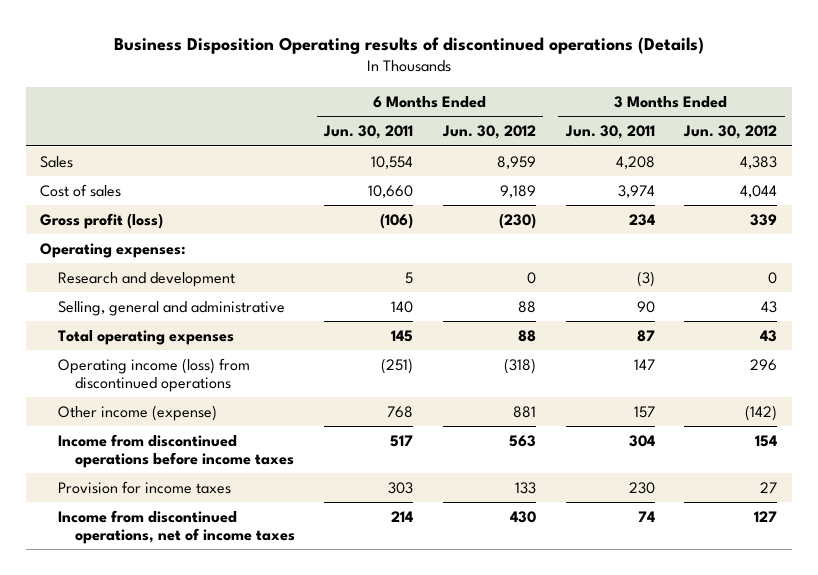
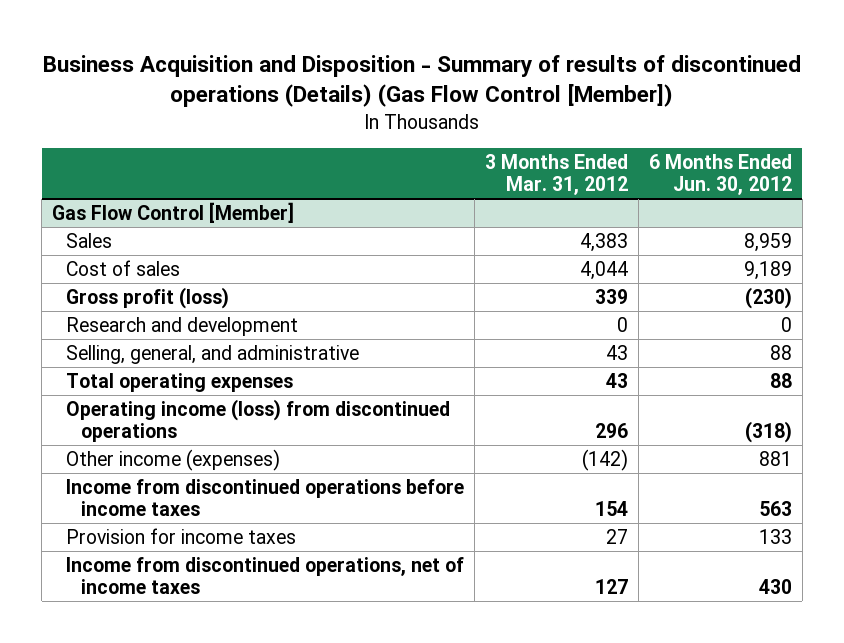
- Business Disposition Operating results of discontinued operations (Details)
+ Business Acquisition and Disposition - Summary of results of discontinued operations (Details) (Gas Flow Control [Member])
- | 6 Months Ended Jun. 30, 2011 | 6 Months Ended Jun. 30, 2012 | 3 Months Ended Jun. 30, 2011 | 3 Months Ended Jun. 30, 2012
+ | 3 Months Ended Mar. 31, 2012 | 6 Months Ended Jun. 30, 2012
+ Gas Flow Control [Member]
- Operating expenses:
- Selling, general and administrative | 140 | 88 | 90 | 43
+ Selling, general, and administrative | 43 | 88
- Other income (expense) | 768 | 881 | 157 | (142)
+ Other income (expenses) | (142) | 881

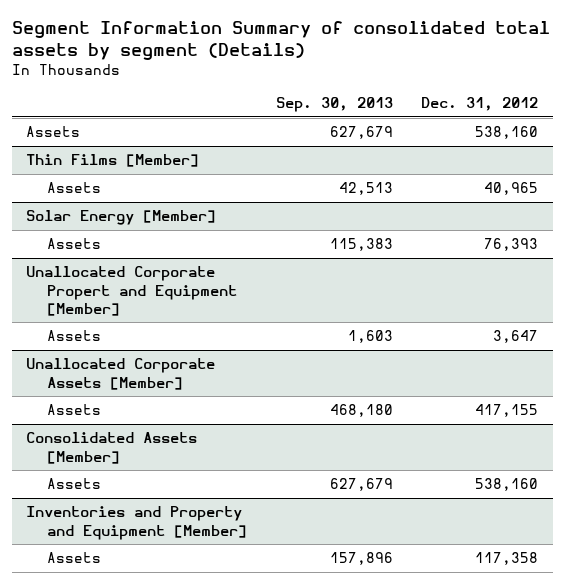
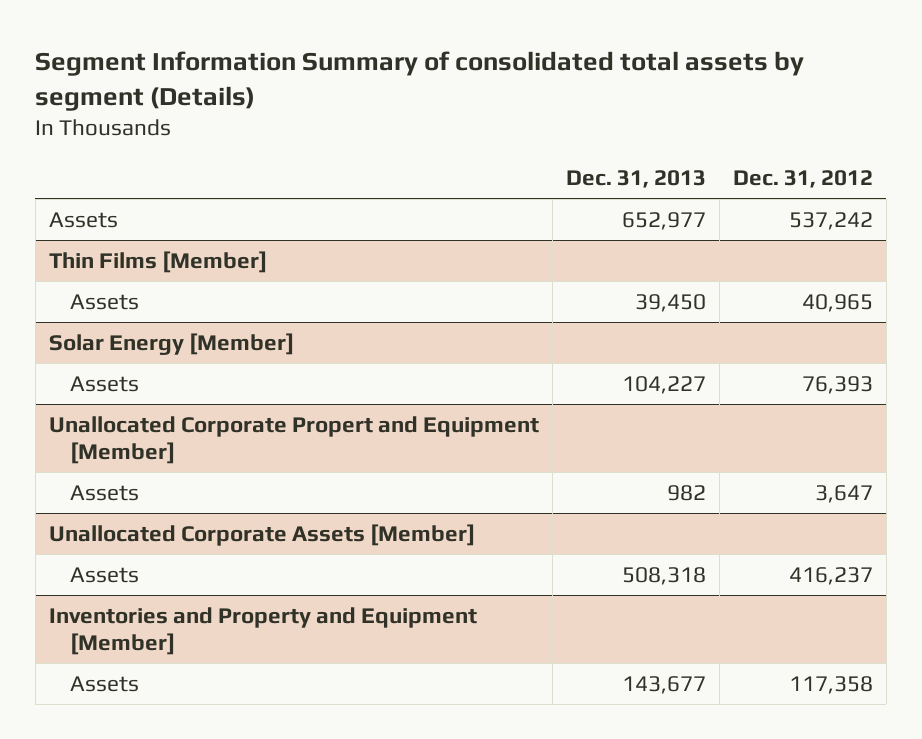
- | Sep. 30, 2013 | Dec. 31, 2012
+ | Dec. 31, 2013 | Dec. 31, 2012
- Assets | 627,679 | 538,160
+ Assets | 652,977 | 537,242
@ Unallocated Corporate Assets [Member]
- Assets | 468,180 | 417,155
- Consolidated Assets [Member]
- Assets | 627,679 | 538,160
@ Unallocated Corporate Assets [Member]
+ Assets | 508,318 | 416,237

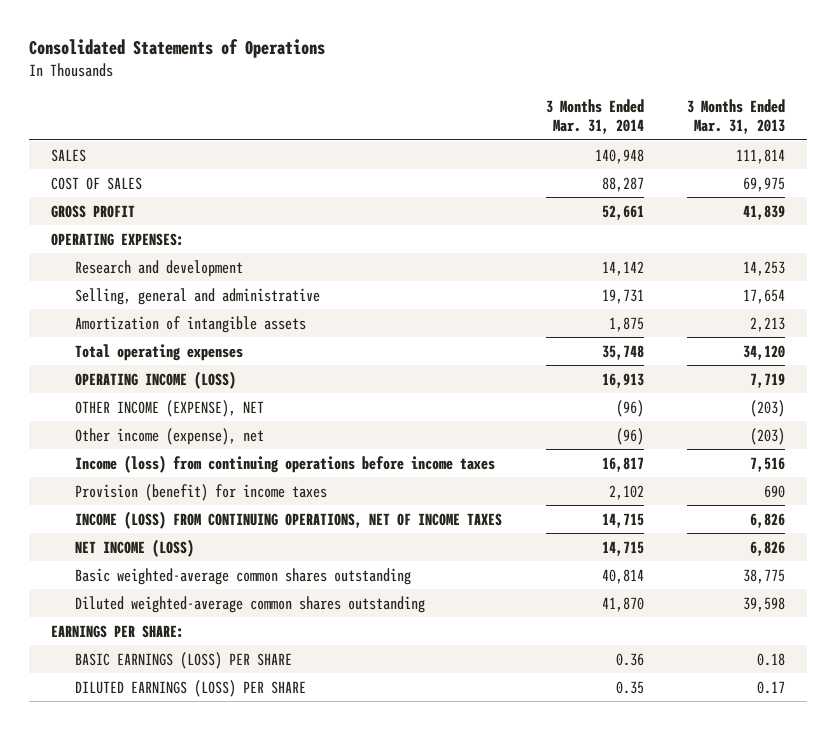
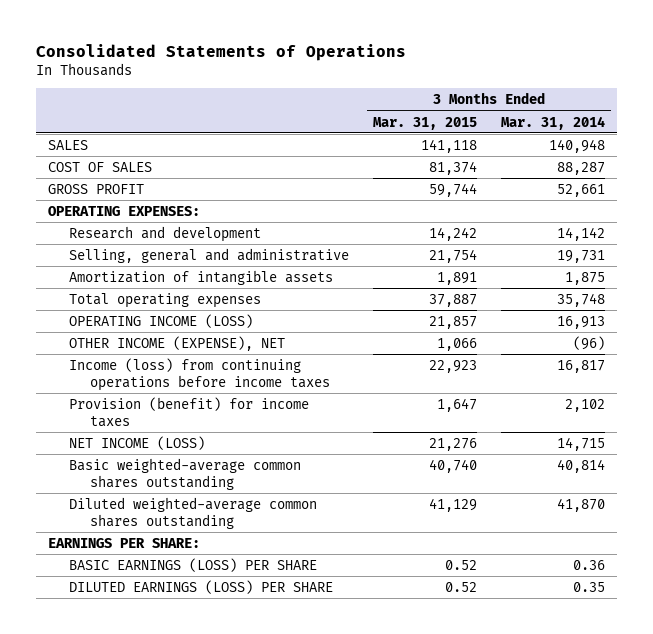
- | 3 Months Ended Mar. 31, 2014 | 3 Months Ended Mar. 31, 2013
+ | 3 Months Ended Mar. 31, 2015 | 3 Months Ended Mar. 31, 2014
- Other income (expense), net | (96) | (203)
- INCOME (LOSS) FROM CONTINUING OPERATIONS, NET OF INCOME TAXES | 14,715 | 6,826

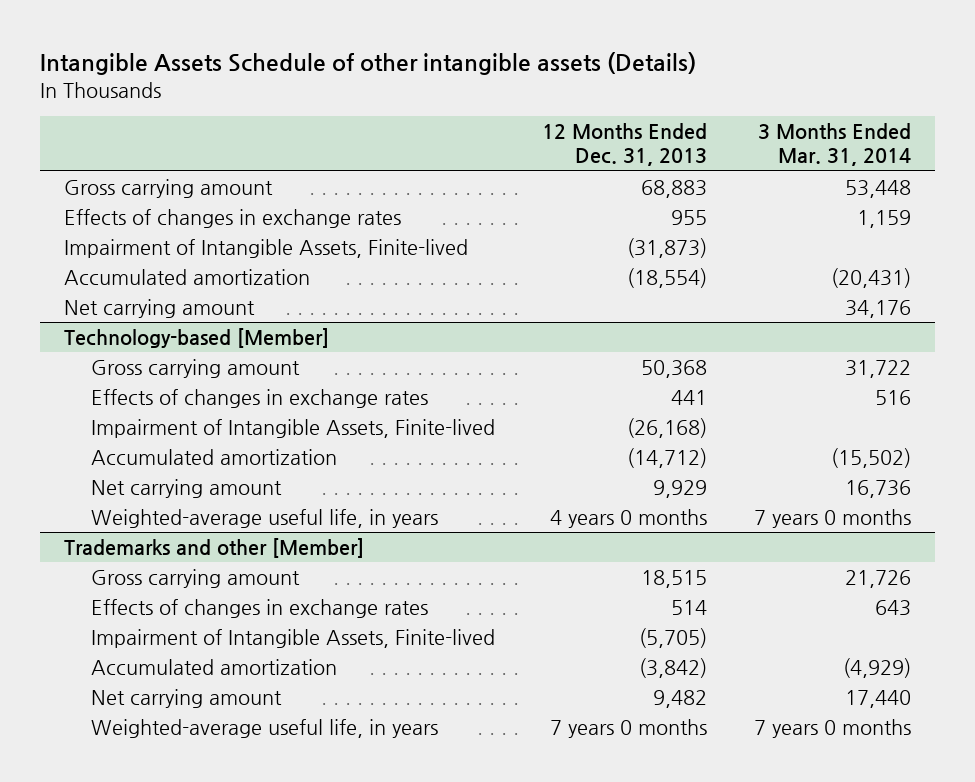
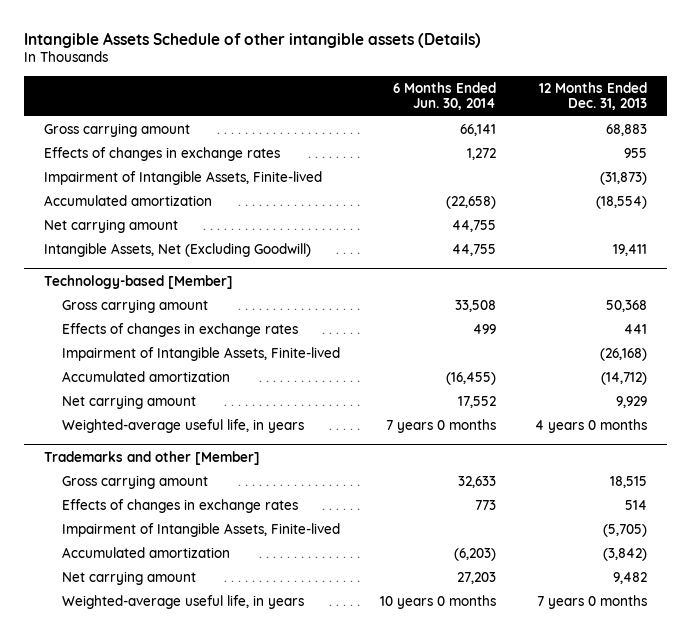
- | 12 Months Ended Dec. 31, 2013 | 3 Months Ended Mar. 31, 2014
+ | 6 Months Ended Jun. 30, 2014 | 12 Months Ended Dec. 31, 2013
+ Intangible Assets, Net (Excluding Goodwill) | 44,755 | 19,411

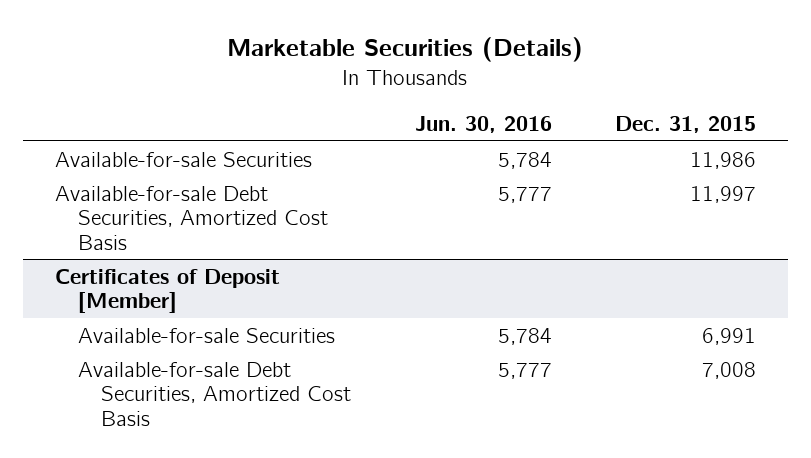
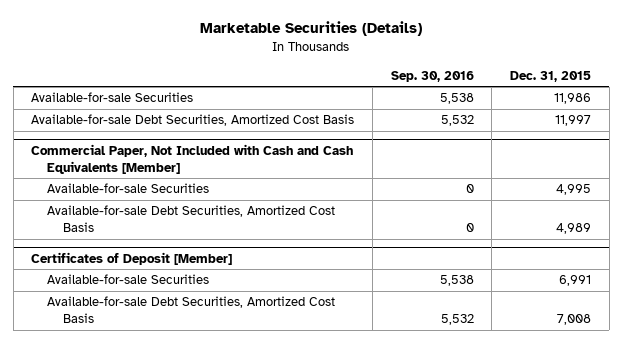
- | Jun. 30, 2016 | Dec. 31, 2015
+ | Sep. 30, 2016 | Dec. 31, 2015
+ Commercial Paper, Not Included with Cash and Cash Equivalents [Member]
+ Available-for-sale Securities | 0 | 4,995
+ Available-for-sale Debt Securities, Amortized Cost Basis | 0 | 4,989

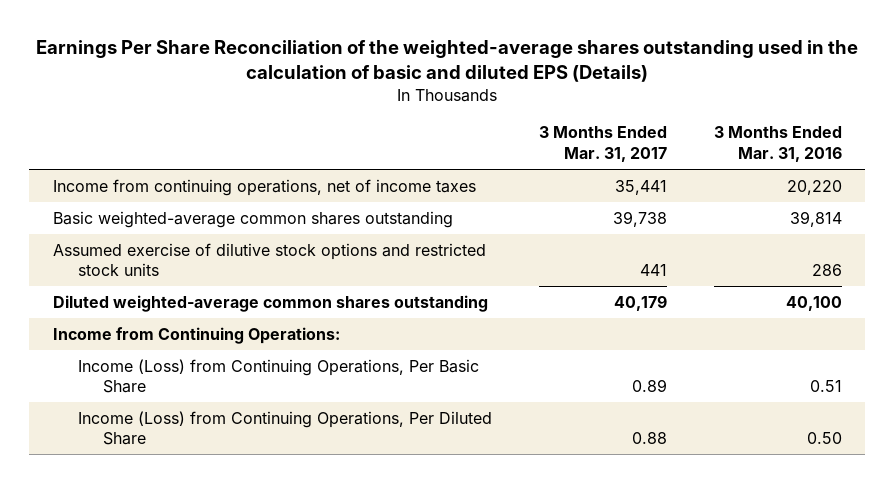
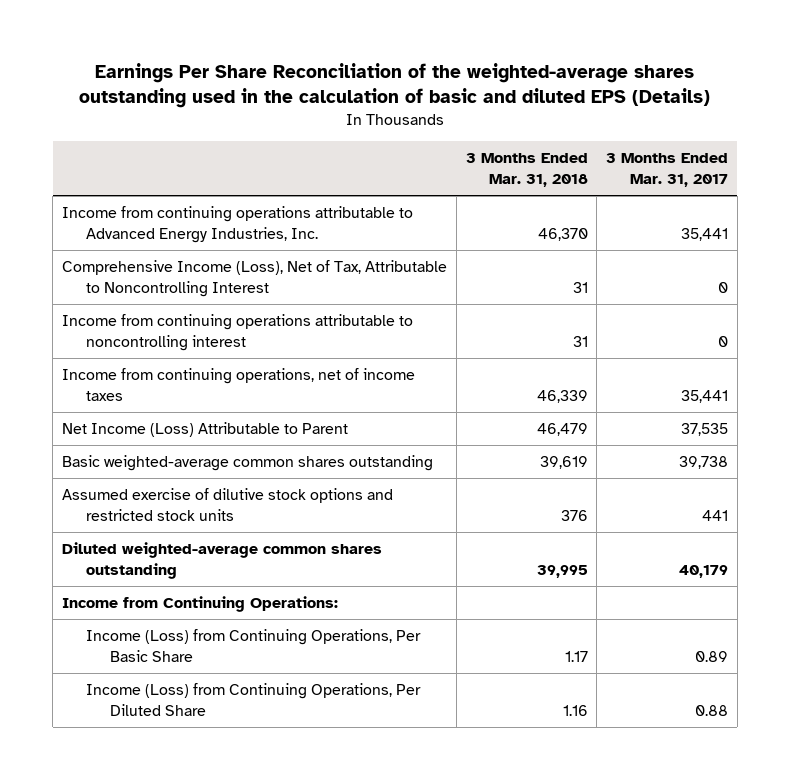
- | 3 Months Ended Mar. 31, 2017 | 3 Months Ended Mar. 31, 2016
+ | 3 Months Ended Mar. 31, 2018 | 3 Months Ended Mar. 31, 2017
+ Income from continuing operations attributable to Advanced Energy Industries, Inc. | 46,370 | 35,441
+ Comprehensive Income (Loss), Net of Tax, Attributable to Noncontrolling Interest | 31 | 0
+ Income from continuing operations attributable to noncontrolling interest | 31 | 0
+ Net Income (Loss) Attributable to Parent | 46,479 | 37,535

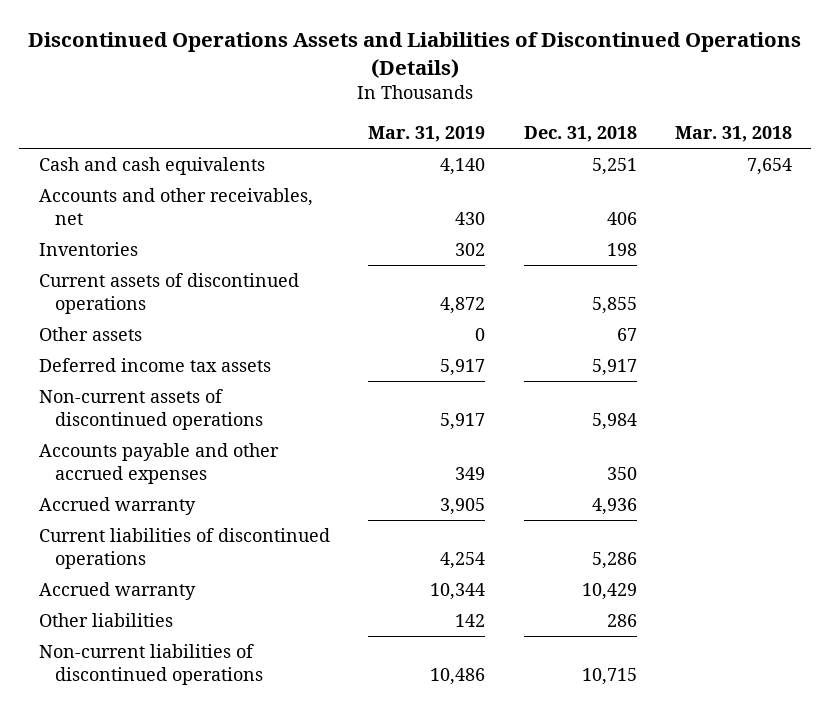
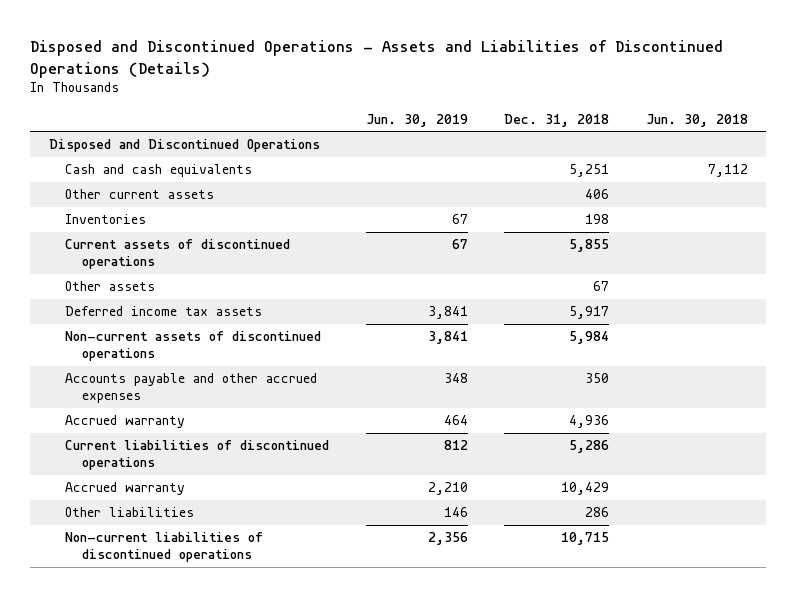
- Discontinued Operations Assets and Liabilities of Discontinued Operations (Details)
+ Disposed and Discontinued Operations - Assets and Liabilities of Discontinued Operations (Details)
- | Mar. 31, 2019 | Dec. 31, 2018 | Mar. 31, 2018
+ | Jun. 30, 2019 | Dec. 31, 2018 | Jun. 30, 2018
+ Disposed and Discontinued Operations
- Accounts and other receivables, net | 430 | 406 |
+ Other current assets | | 406 |

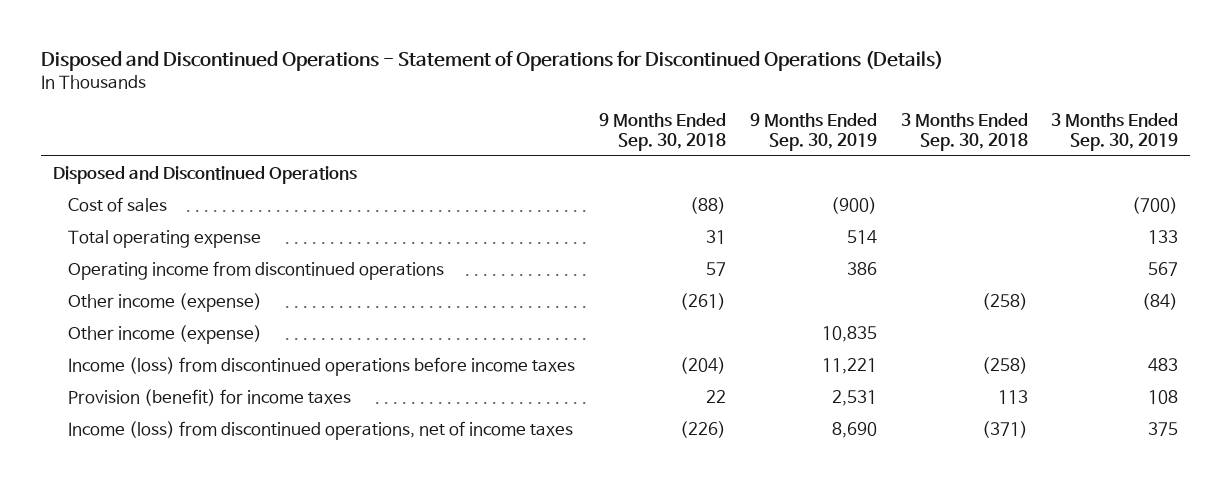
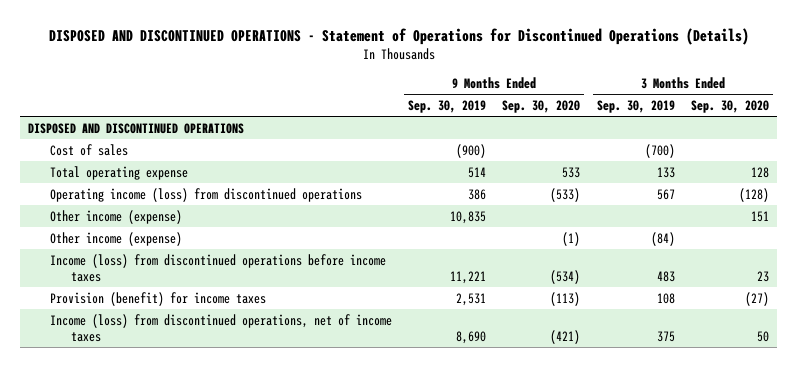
- Disposed and Discontinued Operations - Statement of Operations for Discontinued Operations (Details)
+ DISPOSED AND DISCONTINUED OPERATIONS - Statement of Operations for Discontinued Operations (Details)
- | 9 Months Ended Sep. 30, 2018 | 9 Months Ended Sep. 30, 2019 | 3 Months Ended Sep. 30, 2018 | 3 Months Ended Sep. 30, 2019
+ | 9 Months Ended Sep. 30, 2019 | 9 Months Ended Sep. 30, 2020 | 3 Months Ended Sep. 30, 2019 | 3 Months Ended Sep. 30, 2020
- Disposed and Discontinued Operations
+ DISPOSED AND DISCONTINUED OPERATIONS
- Operating income from discontinued operations | 57 | 386 | | 567
+ Operating income (loss) from discontinued operations | 386 | (533) | 567 | (128)
moved down: Other income (expense) | | (1) | (84) |

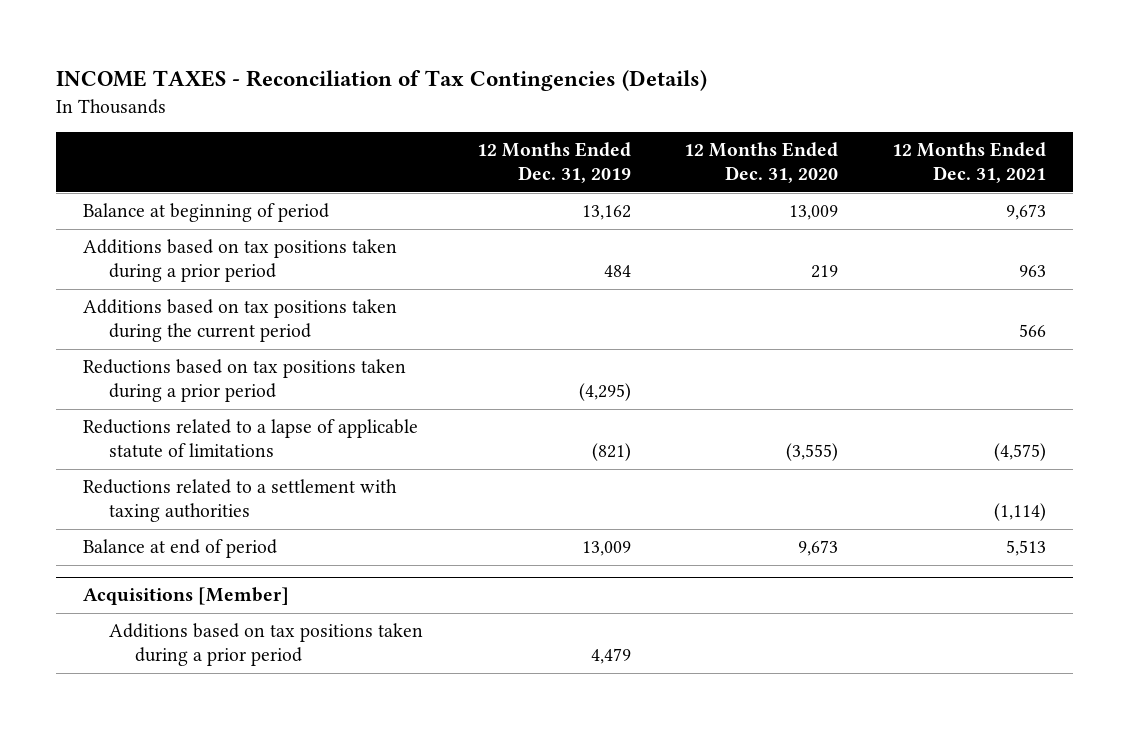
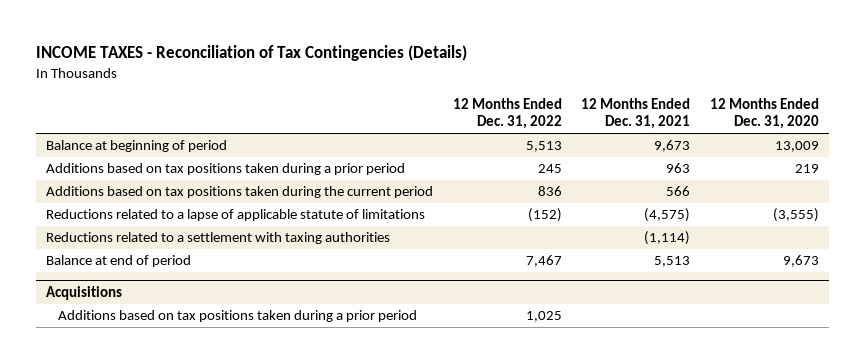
- | 12 Months Ended Dec. 31, 2019 | 12 Months Ended Dec. 31, 2020 | 12 Months Ended Dec. 31, 2021
+ | 12 Months Ended Dec. 31, 2022 | 12 Months Ended Dec. 31, 2021 | 12 Months Ended Dec. 31, 2020
- Reductions based on tax positions taken during a prior period | (4,295) | |
- Acquisitions [Member]
+ Acquisitions

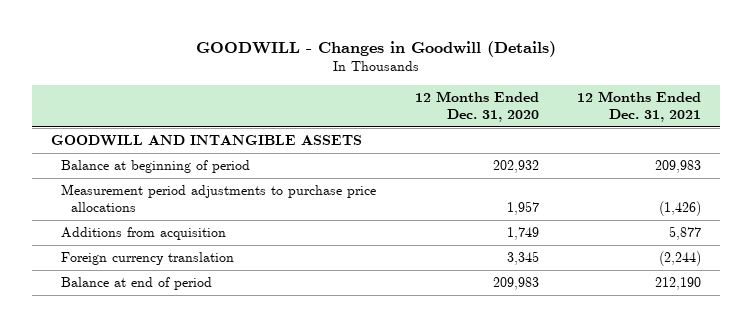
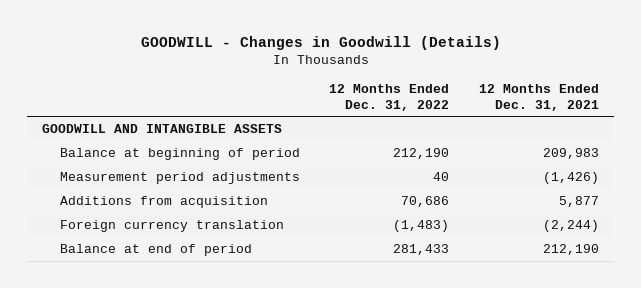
- | 12 Months Ended Dec. 31, 2020 | 12 Months Ended Dec. 31, 2021
+ | 12 Months Ended Dec. 31, 2022 | 12 Months Ended Dec. 31, 2021
- Measurement period adjustments to purchase price allocations | 1,957 | (1,426)
+ Measurement period adjustments | 40 | (1,426)

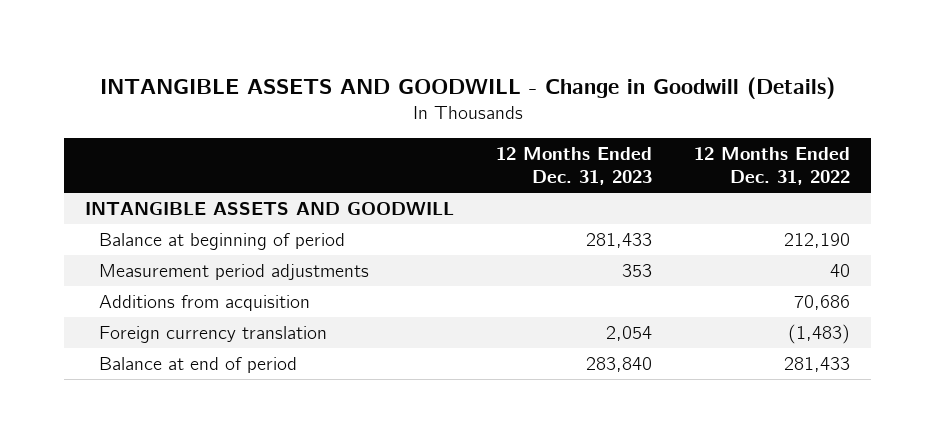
- GOODWILL - Changes in Goodwill (Details)
+ INTANGIBLE ASSETS AND GOODWILL - Change in Goodwill (Details)
- | 12 Months Ended Dec. 31, 2022 | 12 Months Ended Dec. 31, 2021
+ | 12 Months Ended Dec. 31, 2023 | 12 Months Ended Dec. 31, 2022
- GOODWILL AND INTANGIBLE ASSETS
+ INTANGIBLE ASSETS AND GOODWILL

